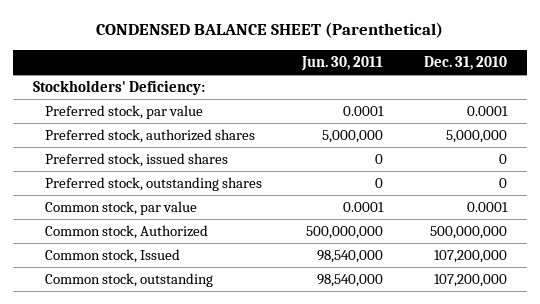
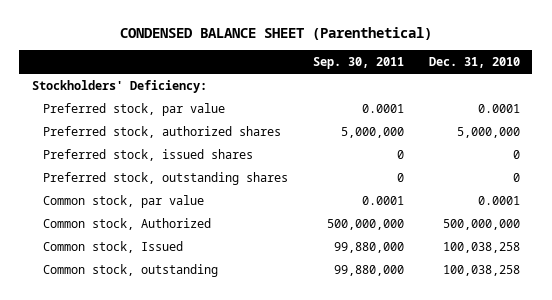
- | Jun. 30, 2011 | Dec. 31, 2010
+ | Sep. 30, 2011 | Dec. 31, 2010
- Common stock, Issued | 98,540,000 | 107,200,000
- Common stock, outstanding | 98,540,000 | 107,200,000
+ Common stock, Issued | 99,880,000 | 100,038,258
+ Common stock, outstanding | 99,880,000 | 100,038,258

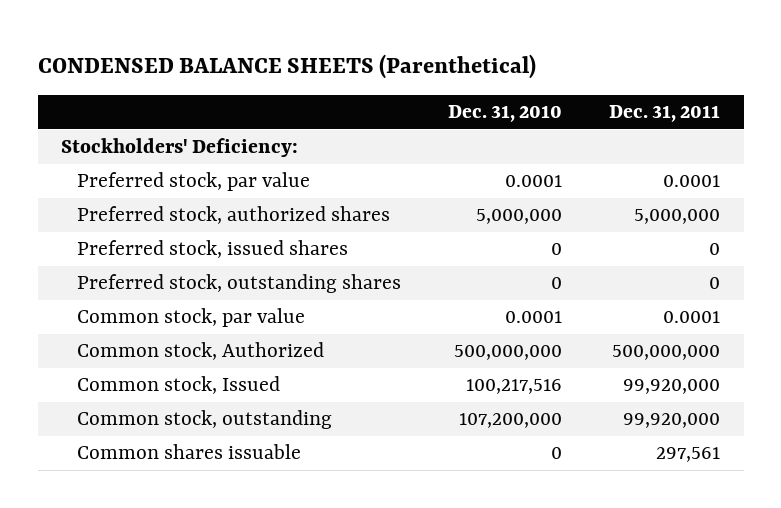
- CONDENSED BALANCE SHEET (Parenthetical)
+ CONDENSED BALANCE SHEETS (Parenthetical)
- | Sep. 30, 2011 | Dec. 31, 2010
+ | Dec. 31, 2010 | Dec. 31, 2011
- Common stock, Issued | 99,880,000 | 100,038,258
- Common stock, outstanding | 99,880,000 | 100,038,258
+ Common stock, Issued | 100,217,516 | 99,920,000
+ Common stock, outstanding | 107,200,000 | 99,920,000
+ Common shares issuable | 0 | 297,561

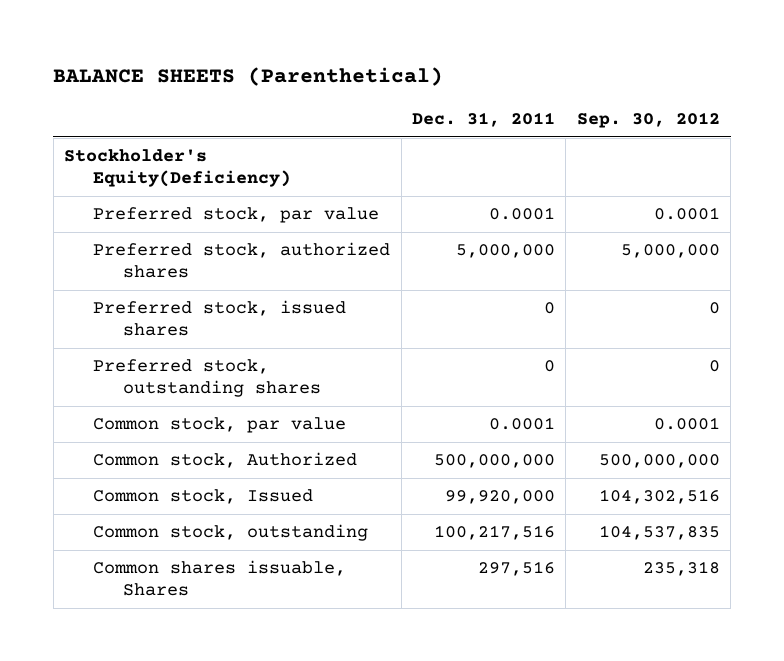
- CONDENSED BALANCE SHEETS (Parenthetical)
+ BALANCE SHEETS (Parenthetical)
- | Dec. 31, 2010 | Dec. 31, 2011
+ | Dec. 31, 2011 | Sep. 30, 2012
- Stockholders' Deficiency:
+ Stockholder's Equity(Deficiency)
- Common stock, outstanding | 107,200,000 | 99,920,000
- Common shares issuable | 0 | 297,561
+ Common stock, outstanding | 100,217,516 | 104,537,835
+ Common shares issuable, Shares | 297,516 | 235,318

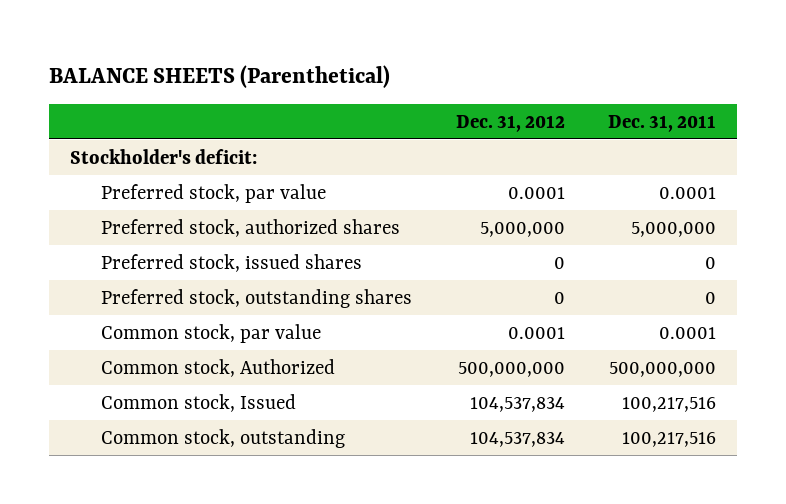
- | Dec. 31, 2011 | Sep. 30, 2012
+ | Dec. 31, 2012 | Dec. 31, 2011
- Stockholder's Equity(Deficiency)
+ Stockholder's deficit:
- Common stock, Issued | 99,920,000 | 104,302,516
+ Common stock, Issued | 104,537,834 | 100,217,516
- Common shares issuable, Shares | 297,516 | 235,318

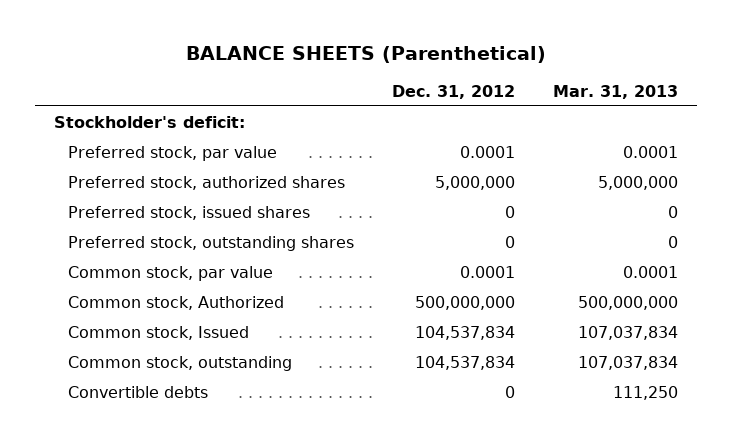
- | Dec. 31, 2012 | Dec. 31, 2011
+ | Dec. 31, 2012 | Mar. 31, 2013
+ Convertible debts | 0 | 111,250

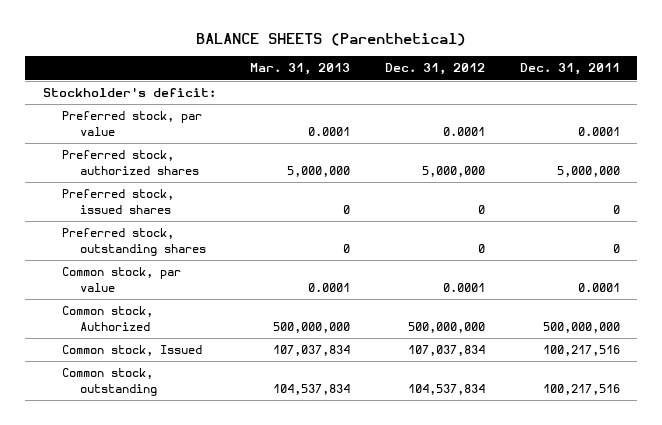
- | Dec. 31, 2012 | Mar. 31, 2013
+ | Mar. 31, 2013 | Dec. 31, 2012 | Dec. 31, 2011
- Common stock, Issued | 104,537,834 | 107,037,834
- Common stock, outstanding | 104,537,834 | 107,037,834
- Convertible debts | 0 | 111,250
+ Common stock, Issued | 107,037,834 | 107,037,834 | 100,217,516
+ Common stock, outstanding | 104,537,834 | 104,537,834 | 100,217,516

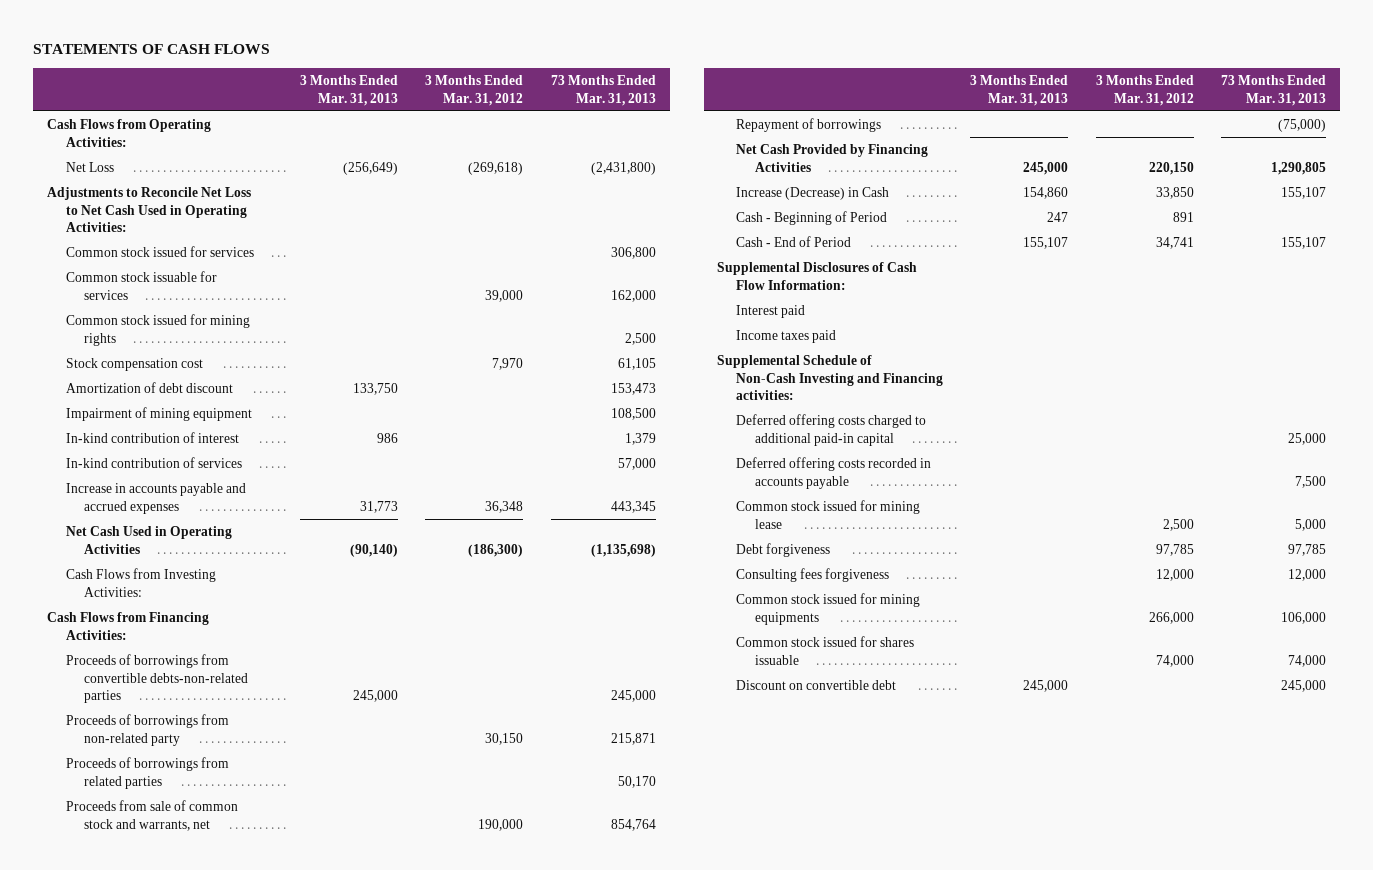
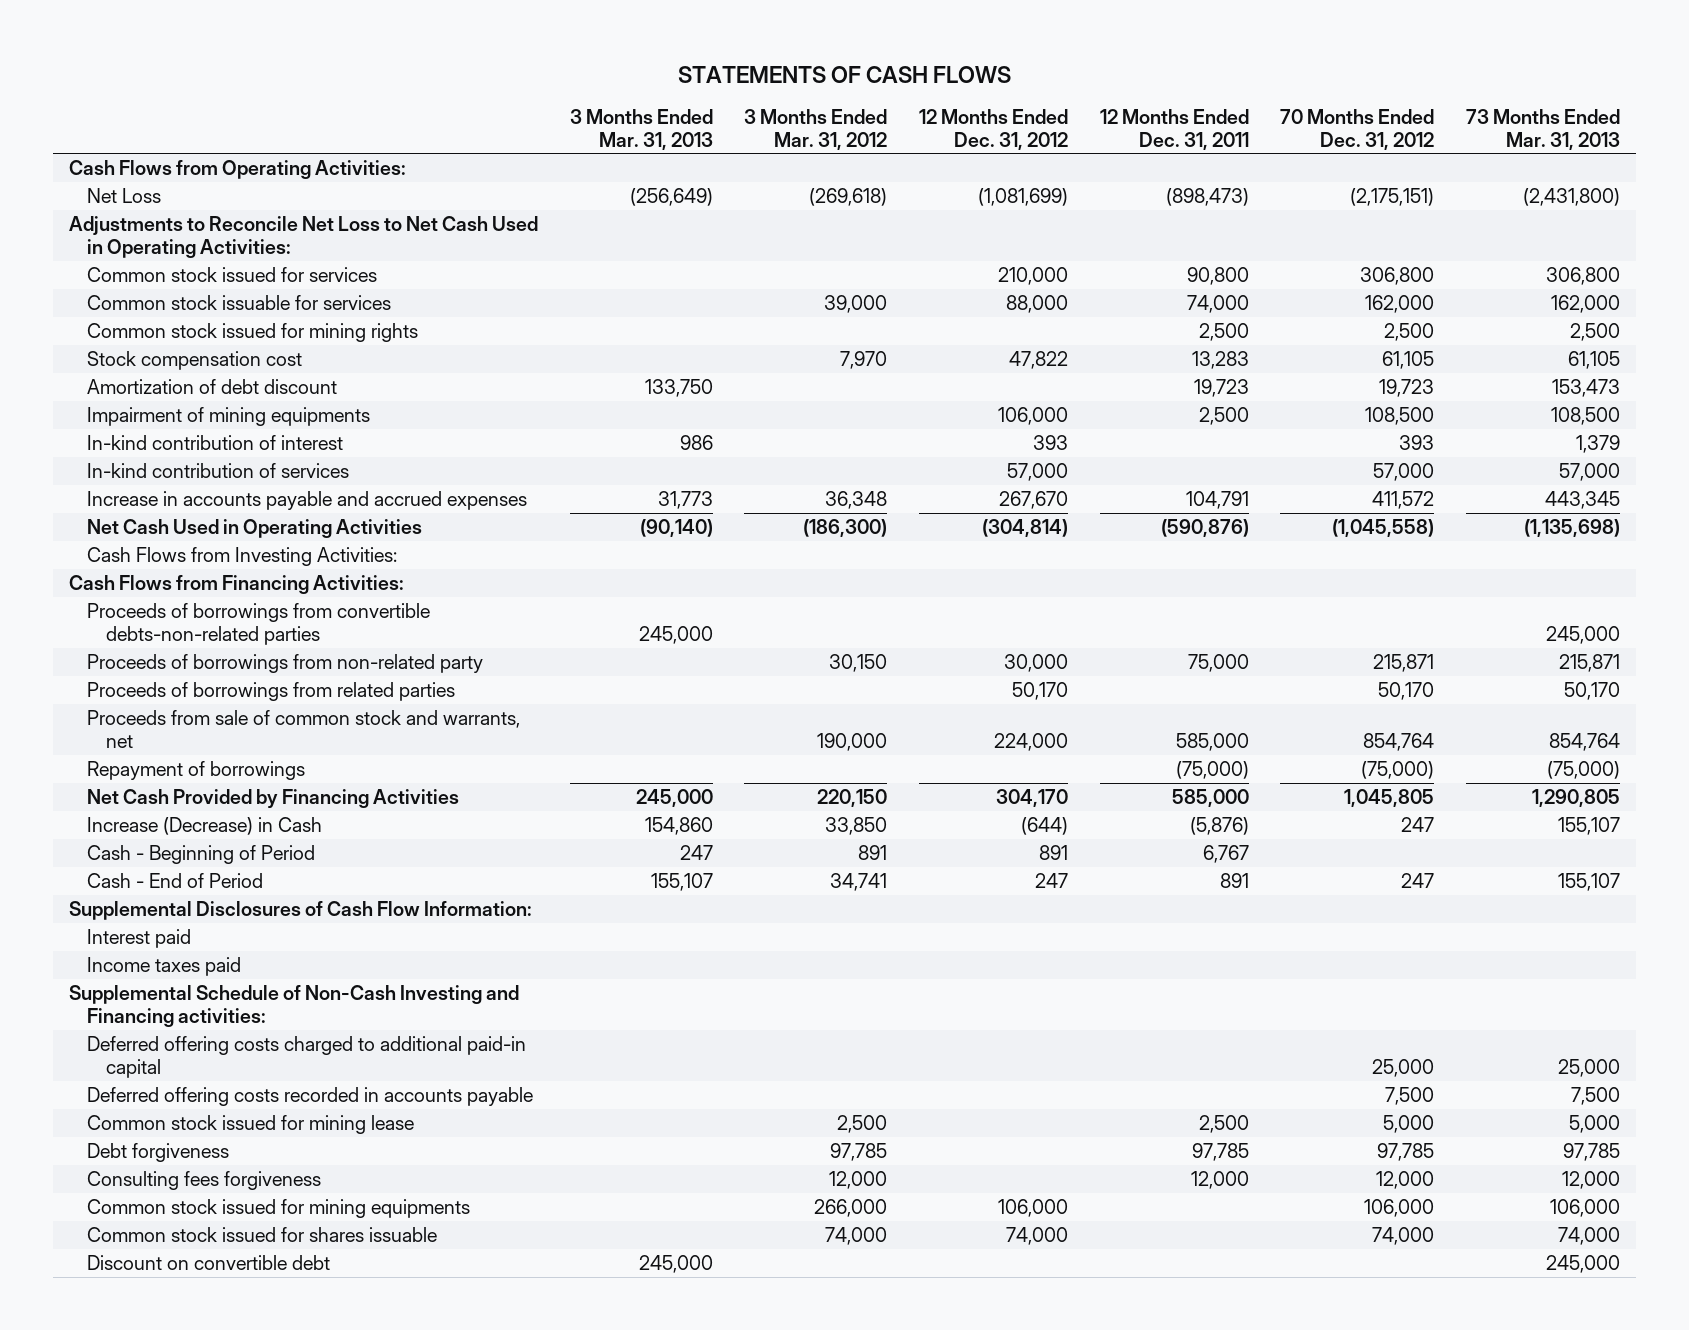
- | 3 Months Ended Mar. 31, 2013 | 3 Months Ended Mar. 31, 2012 | 73 Months Ended Mar. 31, 2013
+ | 3 Months Ended Mar. 31, 2013 | 3 Months Ended Mar. 31, 2012 | 12 Months Ended Dec. 31, 2012 | 12 Months Ended Dec. 31, 2011 | 70 Months Ended Dec. 31, 2012 | 73 Months Ended Mar. 31, 2013
- Impairment of mining equipment | | | 108,500
+ Impairment of mining equipments | | | 106,000 | 2,500 | 108,500 | 108,500

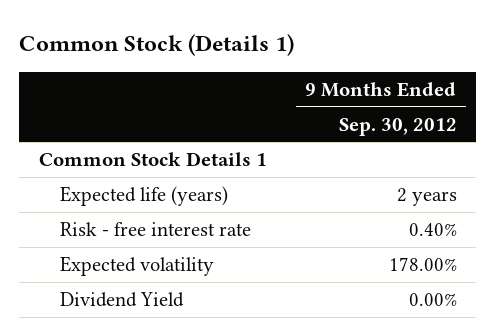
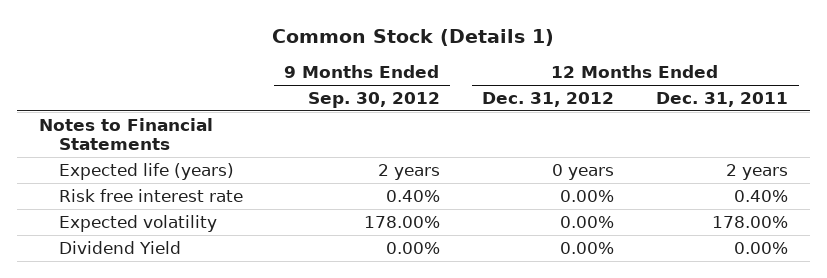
- | 9 Months Ended Sep. 30, 2012
+ | 9 Months Ended Sep. 30, 2012 | 12 Months Ended Dec. 31, 2012 | 12 Months Ended Dec. 31, 2011
- Common Stock Details 1
+ Notes to Financial Statements
- Risk - free interest rate | 0.40%
+ Risk free interest rate | 0.40% | 0.00% | 0.40%

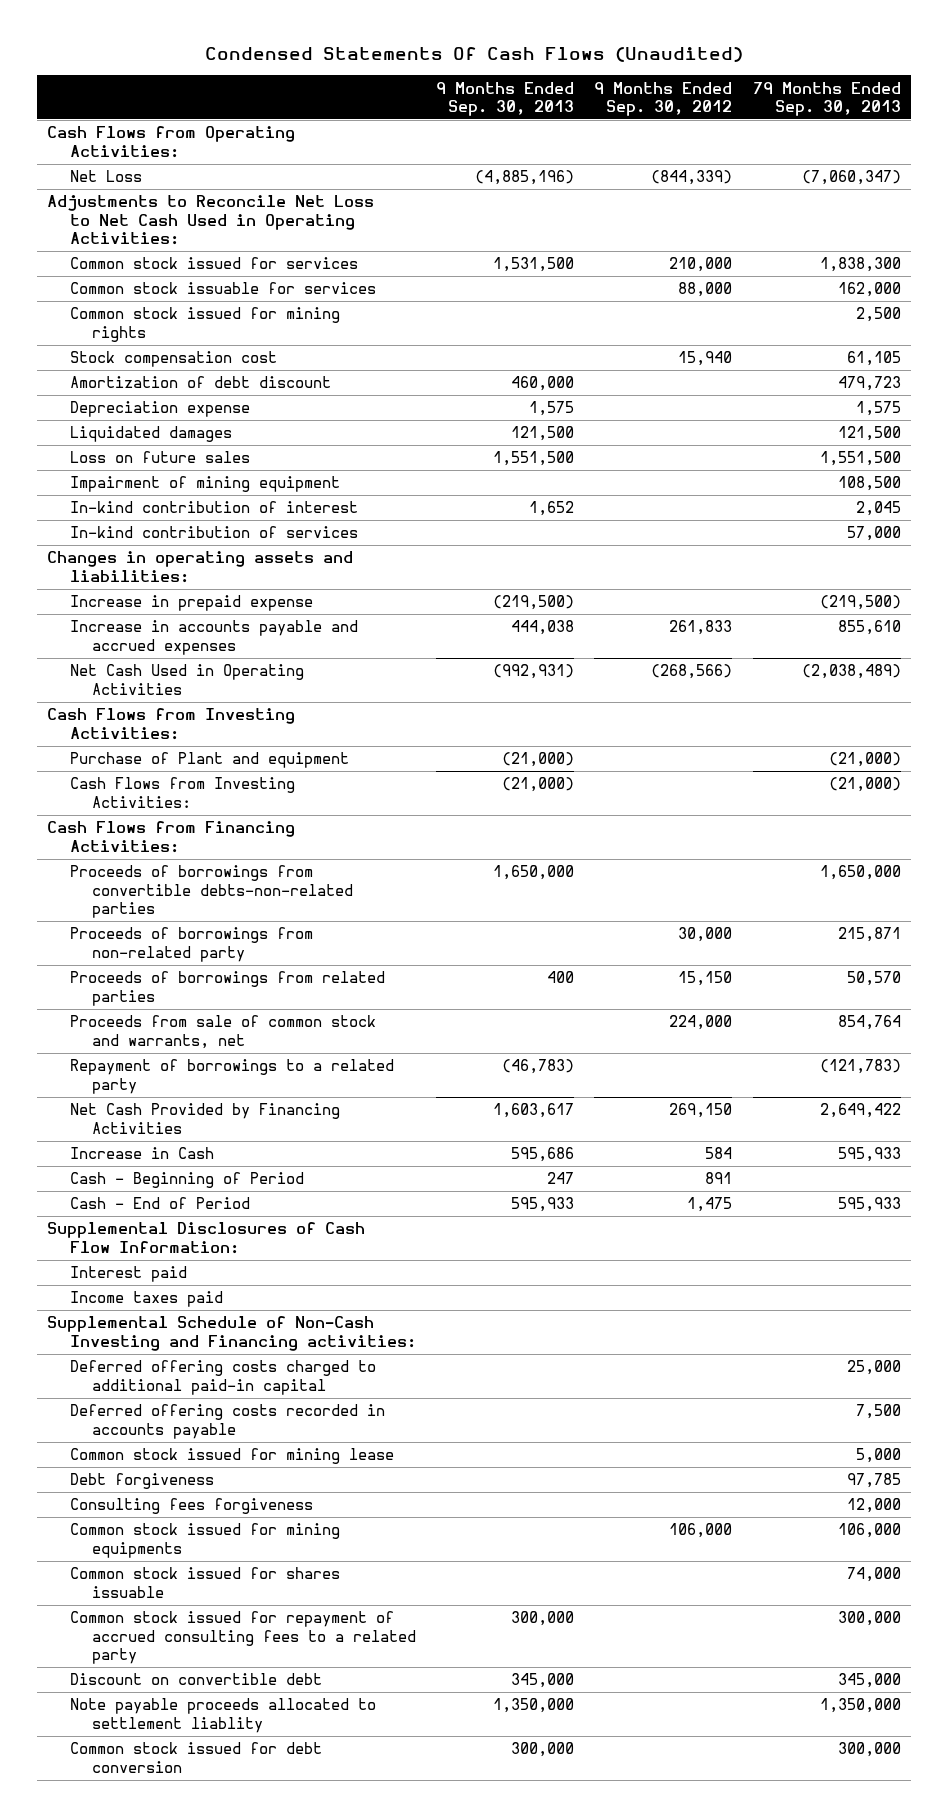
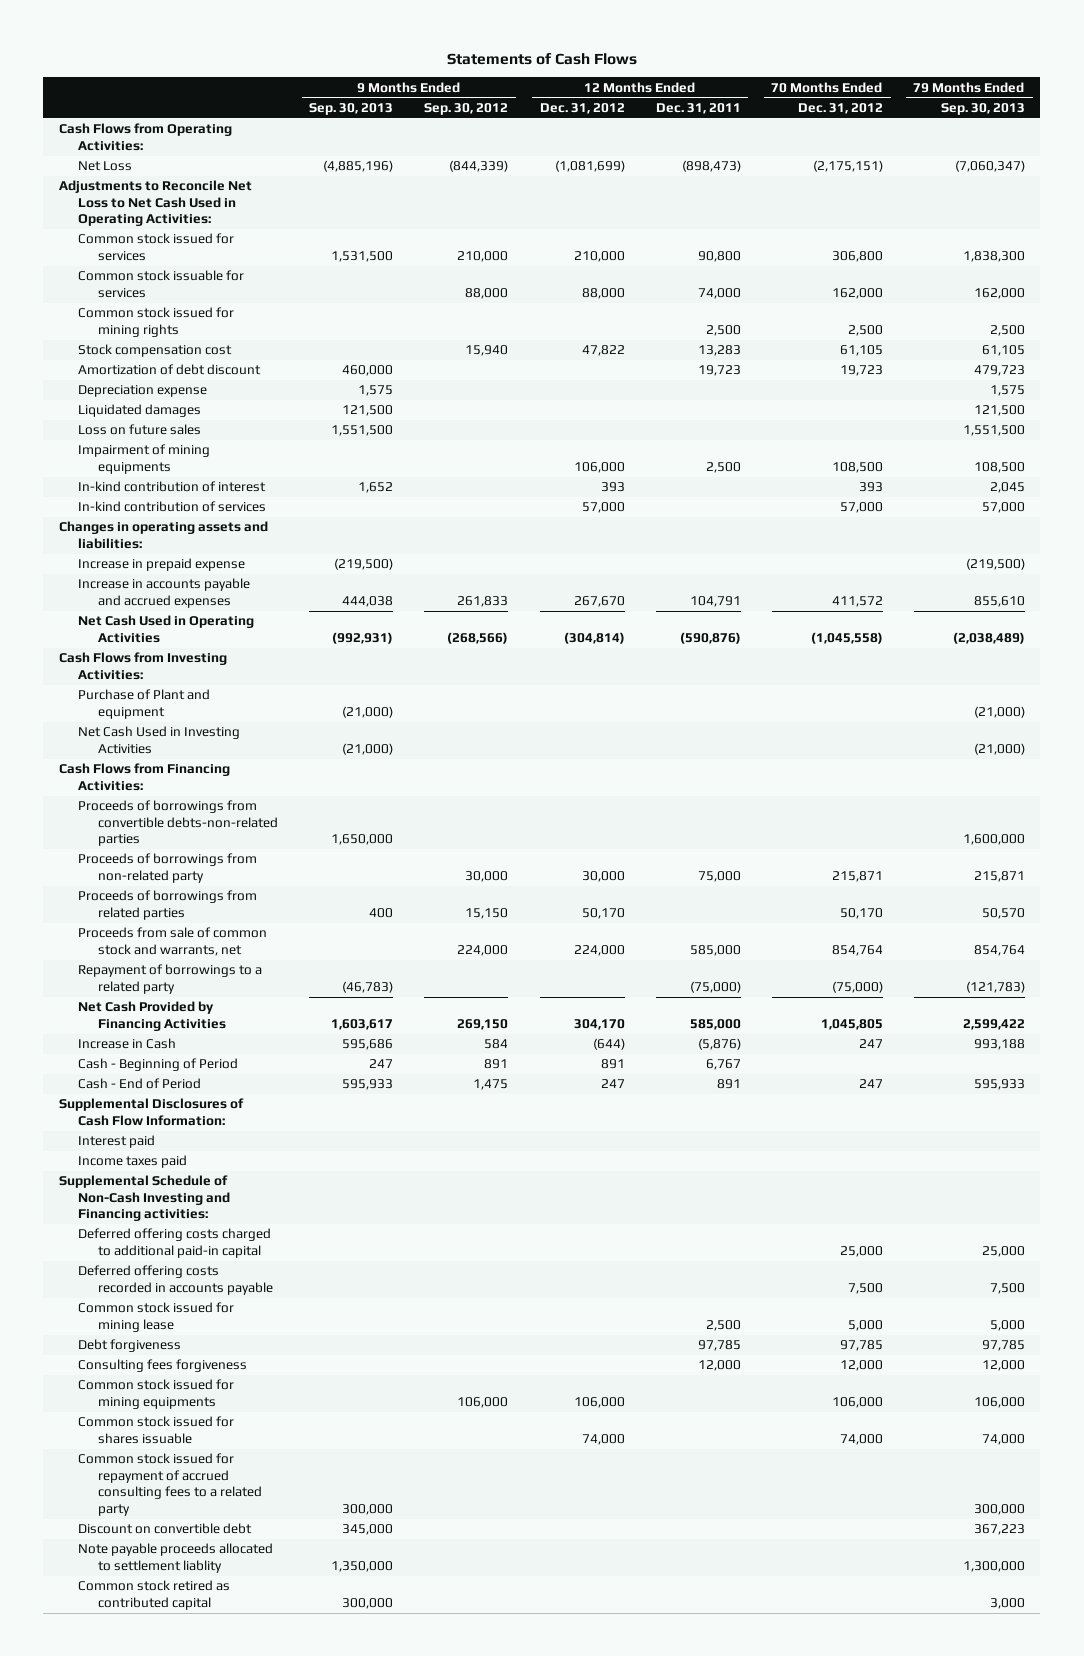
- Condensed Statements Of Cash Flows (Unaudited)
+ Statements of Cash Flows
- | 9 Months Ended Sep. 30, 2013 | 9 Months Ended Sep. 30, 2012 | 79 Months Ended Sep. 30, 2013
+ | 9 Months Ended Sep. 30, 2013 | 9 Months Ended Sep. 30, 2012 | 12 Months Ended Dec. 31, 2012 | 12 Months Ended Dec. 31, 2011 | 70 Months Ended Dec. 31, 2012 | 79 Months Ended Sep. 30, 2013
- Impairment of mining equipment | | | 108,500
+ Impairment of mining equipments | | | 106,000 | 2,500 | 108,500 | 108,500
- Cash Flows from Investing Activities: | (21,000) | | (21,000)
+ Net Cash Used in Investing Activities | (21,000) | | | | | (21,000)
- Proceeds of borrowings from convertible debts-non-related parties | 1,650,000 | | 1,650,000
+ Proceeds of borrowings from convertible debts-non-related parties | 1,650,000 | | | | | 1,600,000
- Net Cash Provided by Financing Activities | 1,603,617 | 269,150 | 2,649,422
- Increase in Cash | 595,686 | 584 | 595,933
+ Net Cash Provided by Financing Activities | 1,603,617 | 269,150 | 304,170 | 585,000 | 1,045,805 | 2,599,422
+ Increase in Cash | 595,686 | 584 | (644) | (5,876) | 247 | 993,188
- Discount on convertible debt | 345,000 | | 345,000
- Note payable proceeds allocated to settlement liablity | 1,350,000 | | 1,350,000
- Common stock issued for debt conversion | 300,000 | | 300,000
+ Discount on convertible debt | 345,000 | | | | | 367,223
+ Note payable proceeds allocated to settlement liablity | 1,350,000 | | | | | 1,300,000
+ Common stock retired as contributed capital | 300,000 | | | | | 3,000

